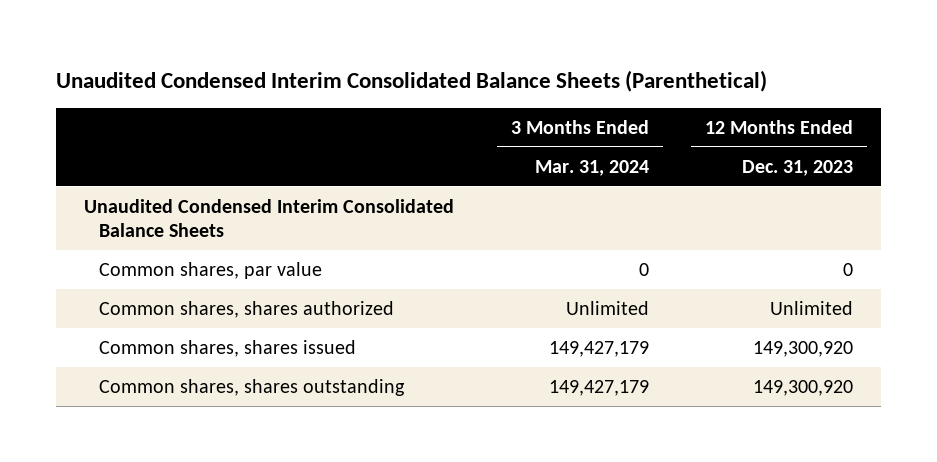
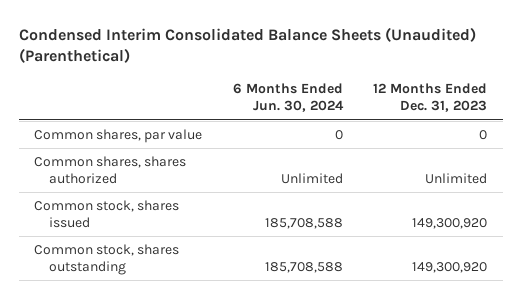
- Unaudited Condensed Interim Consolidated Balance Sheets (Parenthetical)
+ Condensed Interim Consolidated Balance Sheets (Unaudited) (Parenthetical)
- | 3 Months Ended Mar. 31, 2024 | 12 Months Ended Dec. 31, 2023
+ | 6 Months Ended Jun. 30, 2024 | 12 Months Ended Dec. 31, 2023
- Unaudited Condensed Interim Consolidated Balance Sheets
- Common shares, shares issued | 149,427,179 | 149,300,920
- Common shares, shares outstanding | 149,427,179 | 149,300,920
+ Common stock, shares issued | 185,708,588 | 149,300,920
+ Common stock, shares outstanding | 185,708,588 | 149,300,920

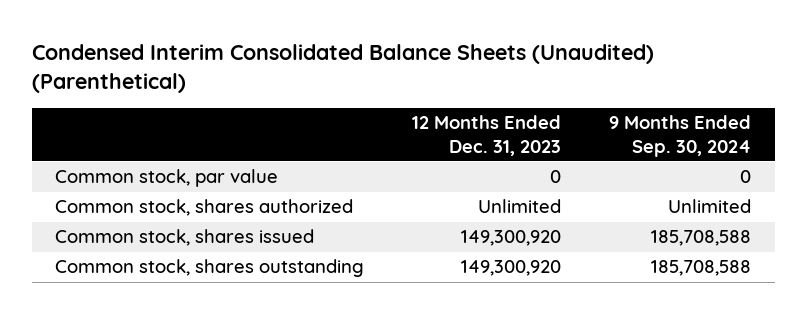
- | 6 Months Ended Jun. 30, 2024 | 12 Months Ended Dec. 31, 2023
+ | 12 Months Ended Dec. 31, 2023 | 9 Months Ended Sep. 30, 2024
- Common shares, par value | 0 | 0
- Common shares, shares authorized | Unlimited | Unlimited
+ Common stock, par value | 0 | 0
+ Common stock, shares authorized | Unlimited | Unlimited

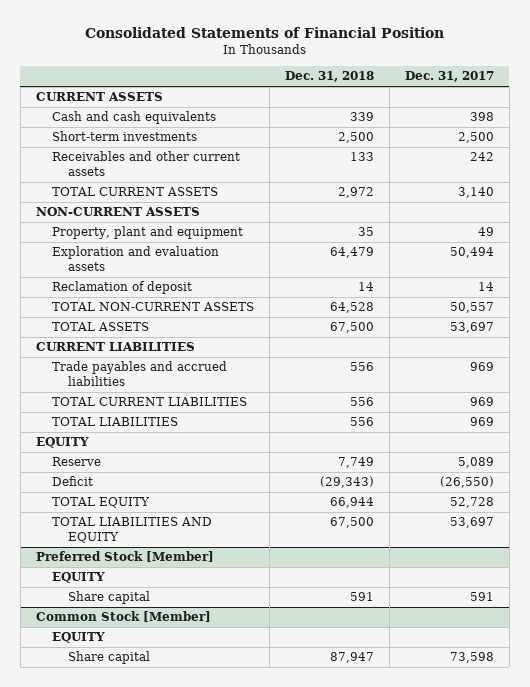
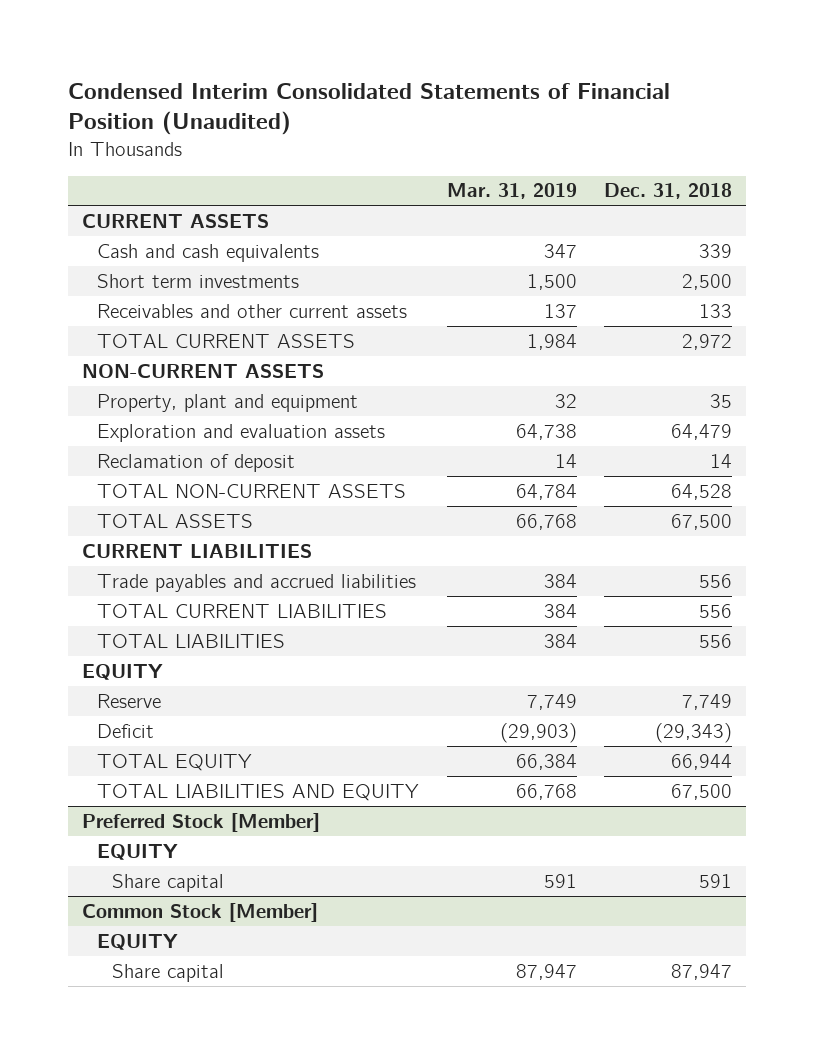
- Consolidated Statements of Financial Position
+ Condensed Interim Consolidated Statements of Financial Position (Unaudited)
- | Dec. 31, 2018 | Dec. 31, 2017
+ | Mar. 31, 2019 | Dec. 31, 2018
- Short-term investments | 2,500 | 2,500
+ Short term investments | 1,500 | 2,500

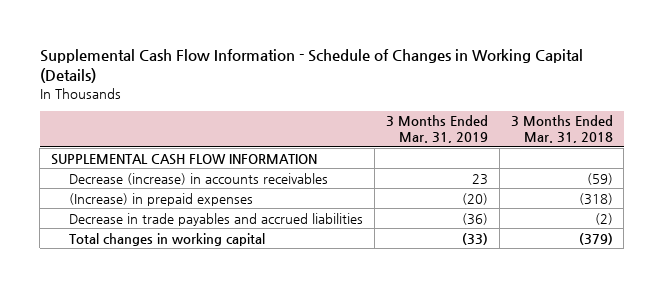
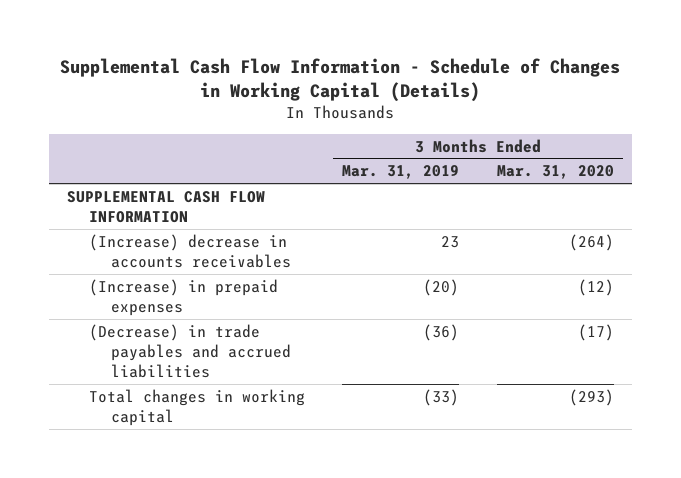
- | 3 Months Ended Mar. 31, 2019 | 3 Months Ended Mar. 31, 2018
+ | 3 Months Ended Mar. 31, 2019 | 3 Months Ended Mar. 31, 2020
- Decrease (increase) in accounts receivables | 23 | (59)
+ (Increase) decrease in accounts receivables | 23 | (264)
- Decrease in trade payables and accrued liabilities | (36) | (2)
+ (Decrease) in trade payables and accrued liabilities | (36) | (17)

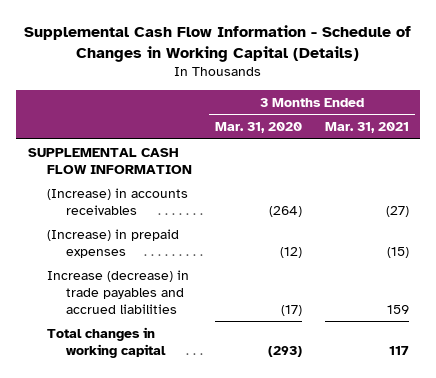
- | 3 Months Ended Mar. 31, 2019 | 3 Months Ended Mar. 31, 2020
+ | 3 Months Ended Mar. 31, 2020 | 3 Months Ended Mar. 31, 2021
- (Increase) decrease in accounts receivables | 23 | (264)
+ (Increase) in accounts receivables | (264) | (27)
- (Decrease) in trade payables and accrued liabilities | (36) | (17)
+ Increase (decrease) in trade payables and accrued liabilities | (17) | 159

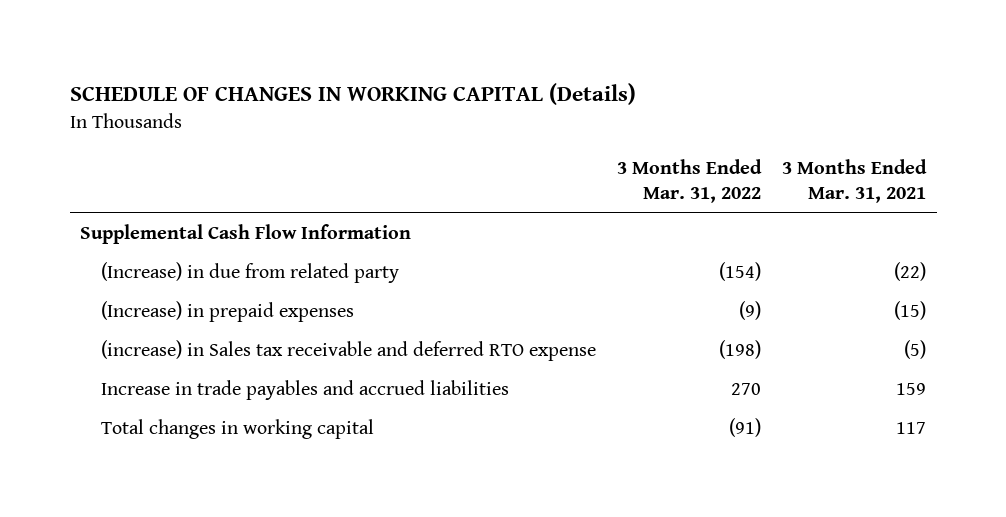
- Supplemental Cash Flow Information - Schedule of Changes in Working Capital (Details)
+ SCHEDULE OF CHANGES IN WORKING CAPITAL (Details)
- | 3 Months Ended Mar. 31, 2020 | 3 Months Ended Mar. 31, 2021
+ | 3 Months Ended Mar. 31, 2022 | 3 Months Ended Mar. 31, 2021
- SUPPLEMENTAL CASH FLOW INFORMATION
- (Increase) in accounts receivables | (264) | (27)
+ Supplemental Cash Flow Information
+ (Increase) in due from related party | (154) | (22)
- Increase (decrease) in trade payables and accrued liabilities | (17) | 159
+ (increase) in Sales tax receivable and deferred RTO expense | (198) | (5)
+ Increase in trade payables and accrued liabilities | 270 | 159

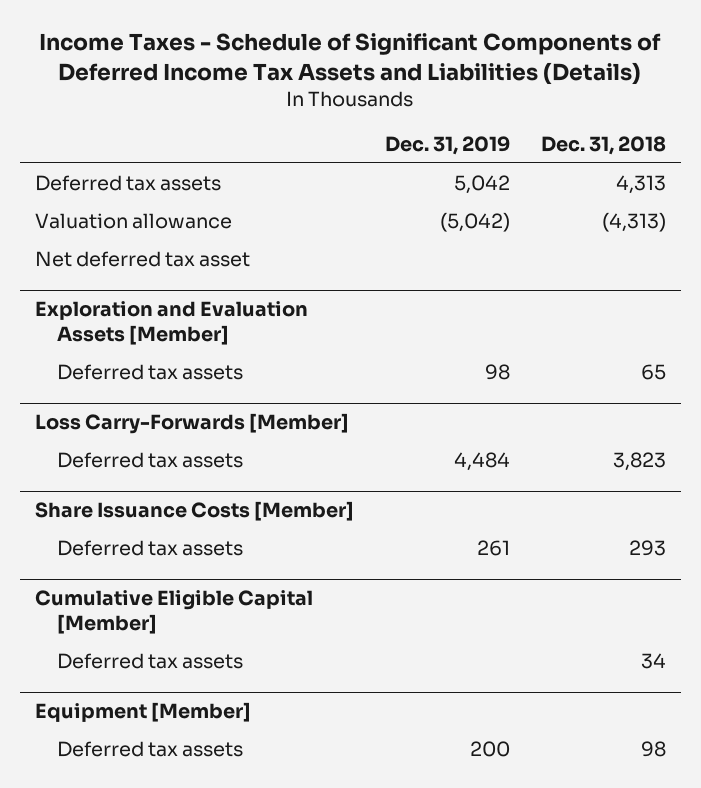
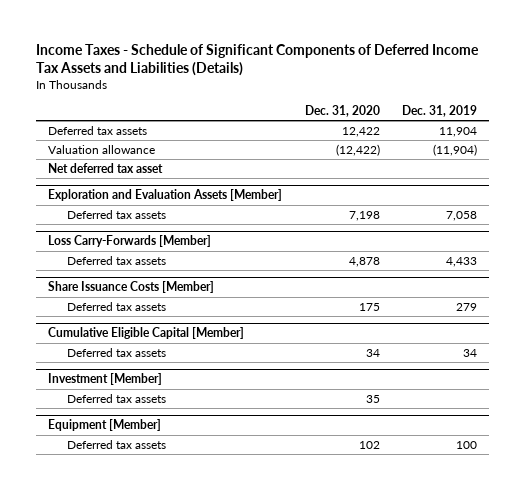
- | Dec. 31, 2019 | Dec. 31, 2018
+ | Dec. 31, 2020 | Dec. 31, 2019
- Deferred tax assets | 5,042 | 4,313
- Valuation allowance | (5,042) | (4,313)
+ Deferred tax assets | 12,422 | 11,904
+ Valuation allowance | (12,422) | (11,904)
@ Exploration and Evaluation Assets [Member]
- Deferred tax assets | 98 | 65
+ Deferred tax assets | 7,198 | 7,058
@ Loss Carry-Forwards [Member]
- Deferred tax assets | 4,484 | 3,823
+ Deferred tax assets | 4,878 | 4,433
@ Share Issuance Costs [Member]
- Deferred tax assets | 261 | 293
+ Deferred tax assets | 175 | 279
@ Cumulative Eligible Capital [Member]
+ Deferred tax assets | 34 | 34
+ Investment [Member]
@ Equipment [Member]
- Deferred tax assets | 200 | 98
+ Deferred tax assets | 102 | 100

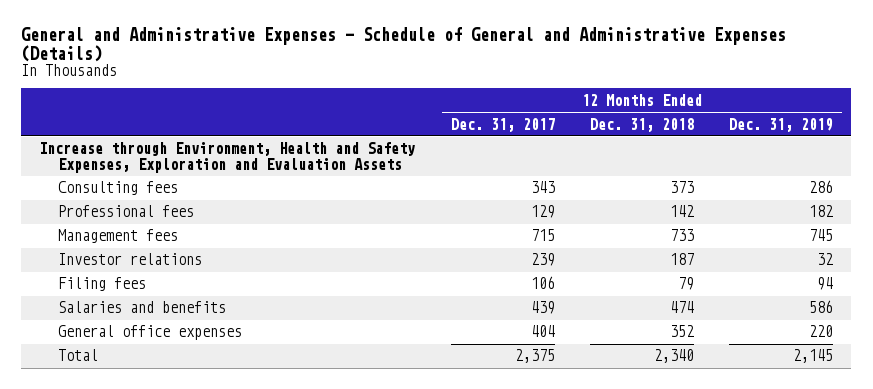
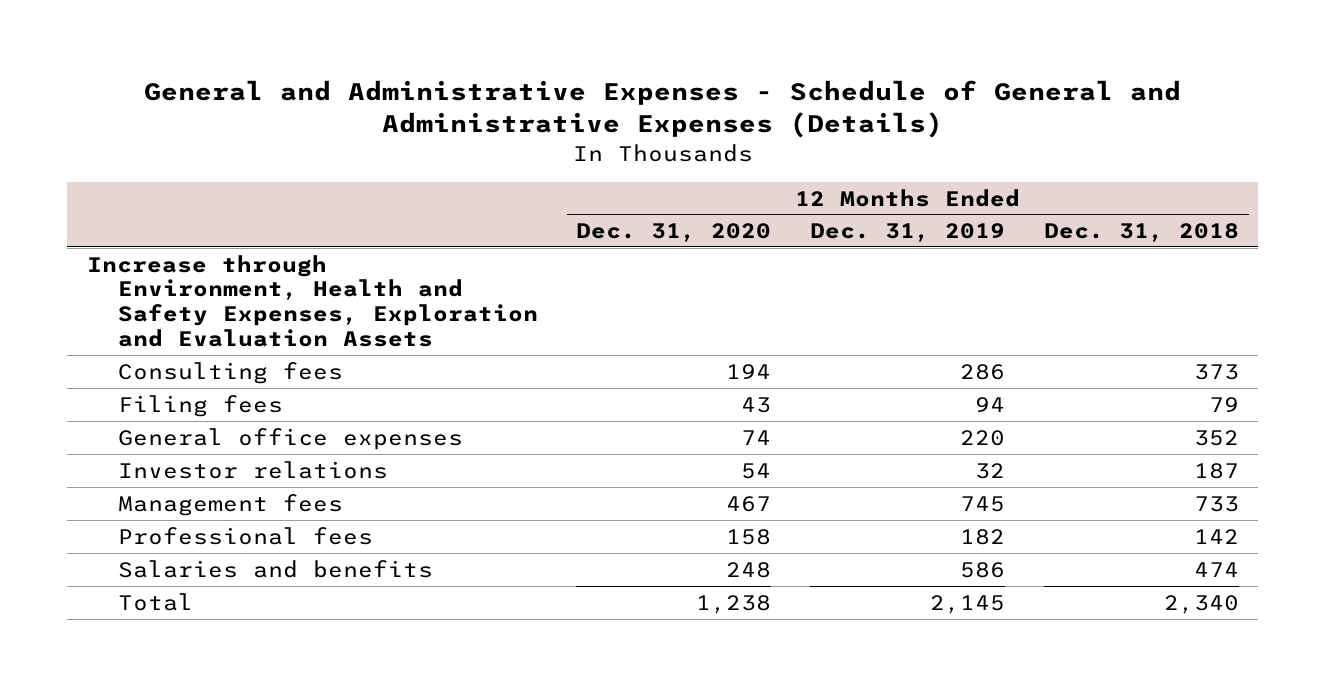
- | 12 Months Ended Dec. 31, 2017 | 12 Months Ended Dec. 31, 2018 | 12 Months Ended Dec. 31, 2019
+ | 12 Months Ended Dec. 31, 2020 | 12 Months Ended Dec. 31, 2019 | 12 Months Ended Dec. 31, 2018
moved down: Investor relations | 54 | 32 | 187
moved down: Management fees | 467 | 745 | 733
moved down: Professional fees | 158 | 182 | 142
moved down: Salaries and benefits | 248 | 586 | 474

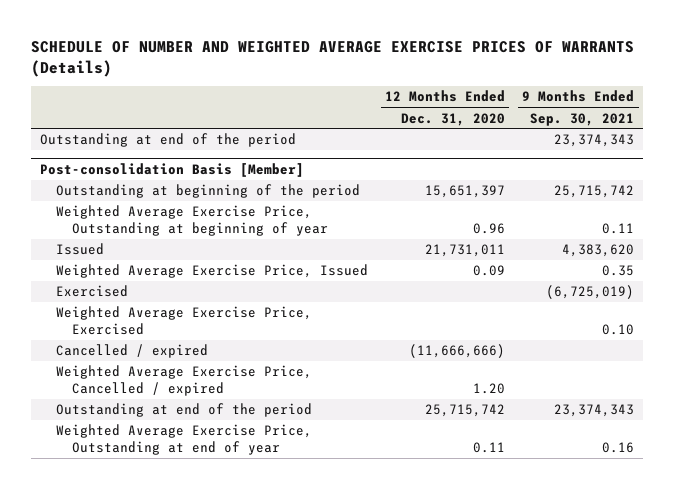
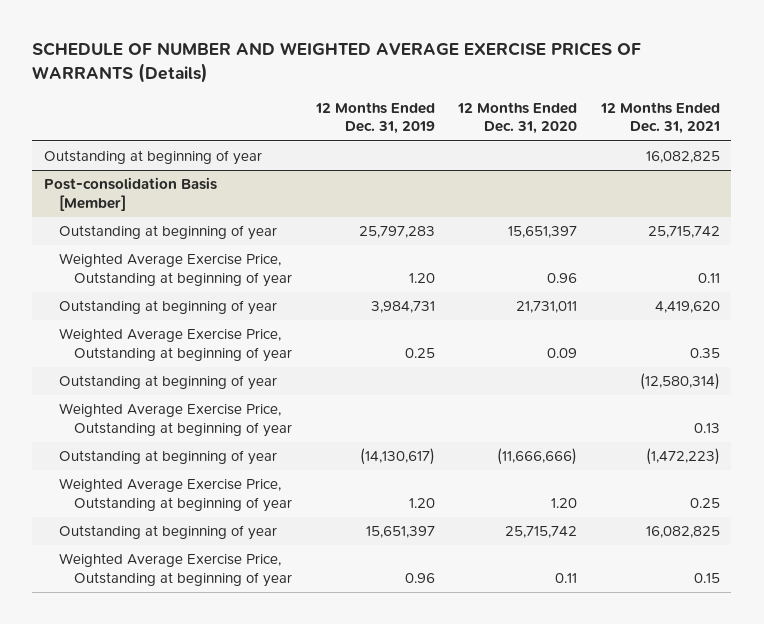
- | 12 Months Ended Dec. 31, 2020 | 9 Months Ended Sep. 30, 2021
+ | 12 Months Ended Dec. 31, 2019 | 12 Months Ended Dec. 31, 2020 | 12 Months Ended Dec. 31, 2021
- Outstanding at end of the period | | 23,374,343
+ Outstanding at beginning of year | | | 16,082,825
@ Post-consolidation Basis [Member]
- Outstanding at beginning of the period | 15,651,397 | 25,715,742
+ Outstanding at beginning of year | 25,797,283 | 15,651,397 | 25,715,742
- Issued | 21,731,011 | 4,383,620
- Weighted Average Exercise Price, Issued | 0.09 | 0.35
- Exercised | | (6,725,019)
- Weighted Average Exercise Price, Exercised | | 0.10
- Cancelled / expired | (11,666,666) |
- Weighted Average Exercise Price, Cancelled / expired | 1.20 |
- Outstanding at end of the period | 25,715,742 | 23,374,343
- Weighted Average Exercise Price, Outstanding at end of year | 0.11 | 0.16
+ Outstanding at beginning of year | 3,984,731 | 21,731,011 | 4,419,620
+ Weighted Average Exercise Price, Outstanding at beginning of year | 0.25 | 0.09 | 0.35
+ Outstanding at beginning of year | | | (12,580,314)
+ Weighted Average Exercise Price, Outstanding at beginning of year | | | 0.13
+ Outstanding at beginning of year | (14,130,617) | (11,666,666) | (1,472,223)
+ Weighted Average Exercise Price, Outstanding at beginning of year | 1.20 | 1.20 | 0.25
+ Outstanding at beginning of year | 15,651,397 | 25,715,742 | 16,082,825
+ Weighted Average Exercise Price, Outstanding at beginning of year | 0.96 | 0.11 | 0.15

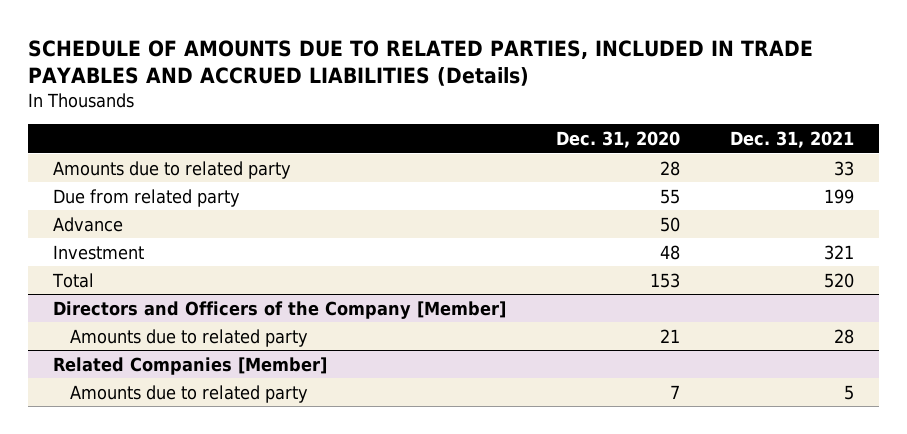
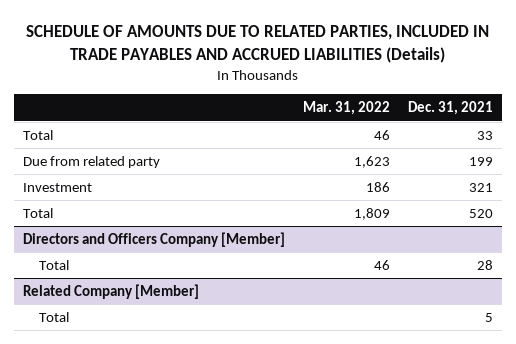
- | Dec. 31, 2020 | Dec. 31, 2021
+ | Mar. 31, 2022 | Dec. 31, 2021
- Amounts due to related party | 28 | 33
+ Total | 46 | 33
- Advance | 50 |
- Directors and Officers of the Company [Member]
- Amounts due to related party | 21 | 28
- Related Companies [Member]
- Amounts due to related party | 7 | 5
+ Directors and Officers Company [Member]
+ Total | 46 | 28
+ Related Company [Member]
+ Total | | 5

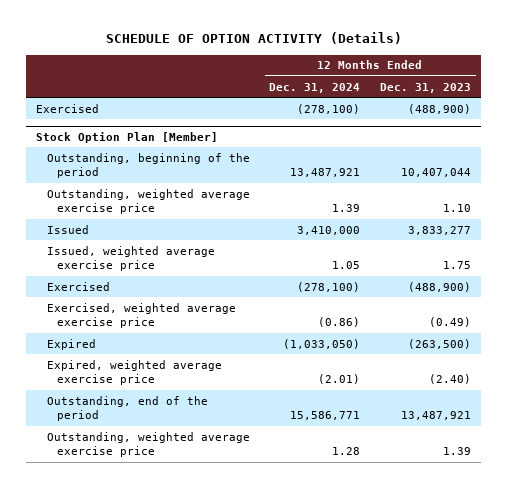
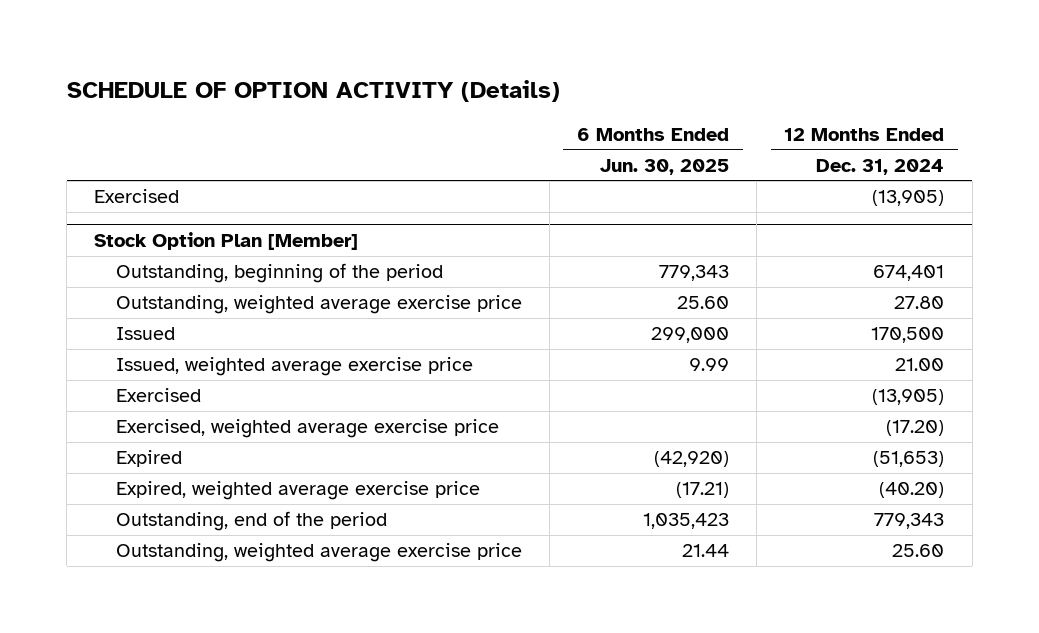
- | 12 Months Ended Dec. 31, 2024 | 12 Months Ended Dec. 31, 2023
+ | 6 Months Ended Jun. 30, 2025 | 12 Months Ended Dec. 31, 2024
- Exercised | (278,100) | (488,900)
+ Exercised | | (13,905)
@ Stock Option Plan [Member]
- Outstanding, beginning of the period | 13,487,921 | 10,407,044
- Outstanding, weighted average exercise price | 1.39 | 1.10
- Issued | 3,410,000 | 3,833,277
- Issued, weighted average exercise price | 1.05 | 1.75
- Exercised | (278,100) | (488,900)
- Exercised, weighted average exercise price | (0.86) | (0.49)
- Expired | (1,033,050) | (263,500)
- Expired, weighted average exercise price | (2.01) | (2.40)
- Outstanding, end of the period | 15,586,771 | 13,487,921
- Outstanding, weighted average exercise price | 1.28 | 1.39
+ Outstanding, beginning of the period | 779,343 | 674,401
+ Outstanding, weighted average exercise price | 25.60 | 27.80
+ Issued | 299,000 | 170,500
+ Issued, weighted average exercise price | 9.99 | 21.00
+ Exercised | | (13,905)
+ Exercised, weighted average exercise price | | (17.20)
+ Expired | (42,920) | (51,653)
+ Expired, weighted average exercise price | (17.21) | (40.20)
+ Outstanding, end of the period | 1,035,423 | 779,343
+ Outstanding, weighted average exercise price | 21.44 | 25.60

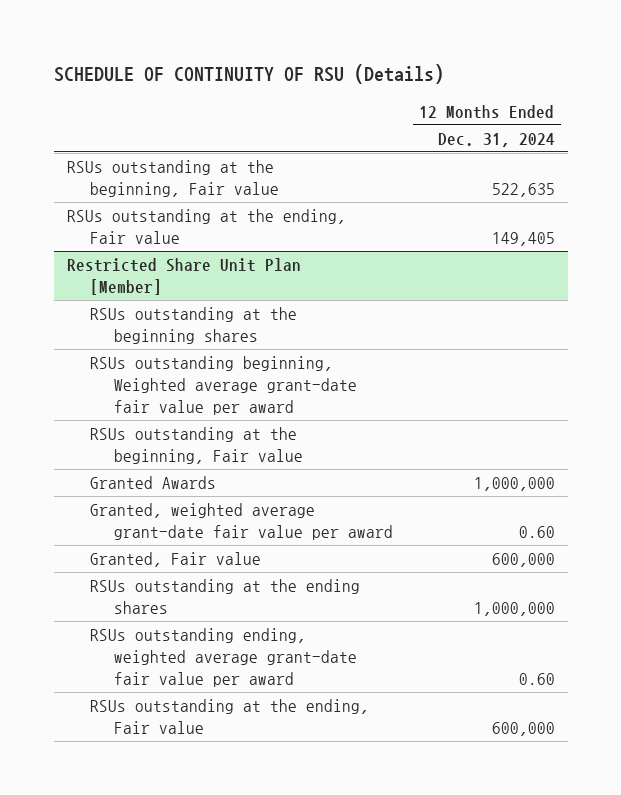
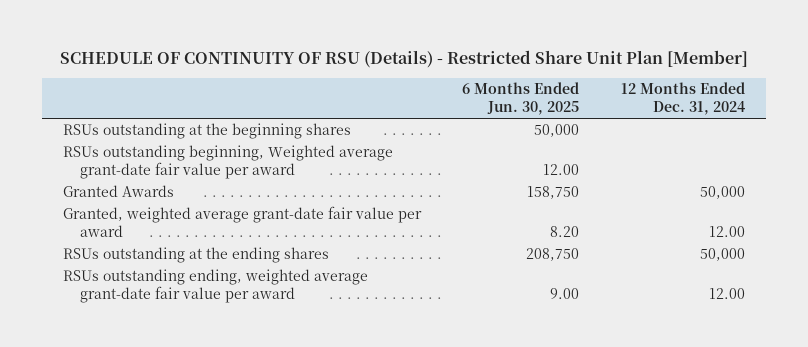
- SCHEDULE OF CONTINUITY OF RSU (Details)
+ SCHEDULE OF CONTINUITY OF RSU (Details) - Restricted Share Unit Plan [Member]
- | 12 Months Ended Dec. 31, 2024
+ | 6 Months Ended Jun. 30, 2025 | 12 Months Ended Dec. 31, 2024
- RSUs outstanding at the beginning, Fair value | 522,635
- RSUs outstanding at the ending, Fair value | 149,405
- Restricted Share Unit Plan [Member]
- RSUs outstanding at the beginning, Fair value
- Granted Awards | 1,000,000
- Granted, weighted average grant-date fair value per award | 0.60
- Granted, Fair value | 600,000
- RSUs outstanding at the ending shares | 1,000,000
- RSUs outstanding ending, weighted average grant-date fair value per award | 0.60
- RSUs outstanding at the ending, Fair value | 600,000
+ Granted Awards | 158,750 | 50,000
+ Granted, weighted average grant-date fair value per award | 8.20 | 12.00
+ RSUs outstanding at the ending shares | 208,750 | 50,000
+ RSUs outstanding ending, weighted average grant-date fair value per award | 9.00 | 12.00

